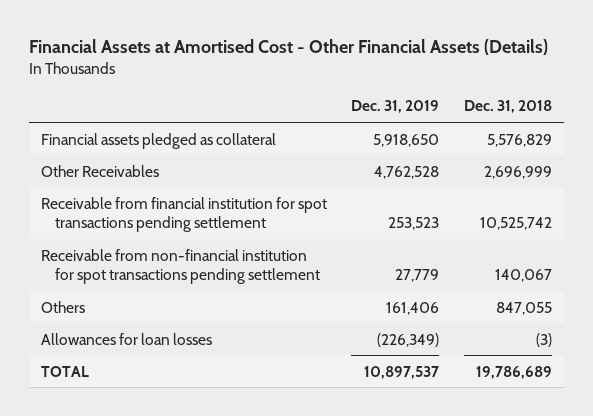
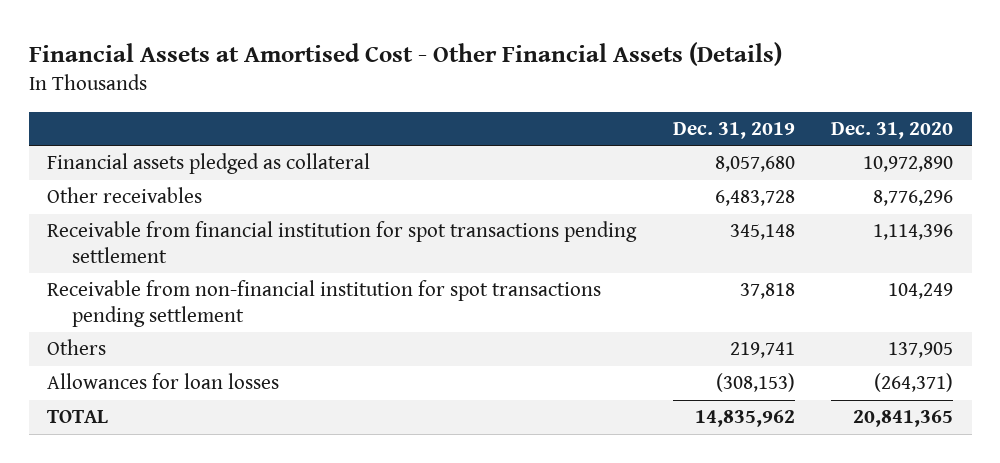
- | Dec. 31, 2019 | Dec. 31, 2018
+ | Dec. 31, 2019 | Dec. 31, 2020
- Financial assets pledged as collateral | 5,918,650 | 5,576,829
- Other Receivables | 4,762,528 | 2,696,999
- Receivable from financial institution for spot transactions pending settlement | 253,523 | 10,525,742
- Receivable from non-financial institution for spot transactions pending settlement | 27,779 | 140,067
- Others | 161,406 | 847,055
- Allowances for loan losses | (226,349) | (3)
- TOTAL | 10,897,537 | 19,786,689
+ Financial assets pledged as collateral | 8,057,680 | 10,972,890
+ Other receivables | 6,483,728 | 8,776,296
+ Receivable from financial institution for spot transactions pending settlement | 345,148 | 1,114,396
+ Receivable from non-financial institution for spot transactions pending settlement | 37,818 | 104,249
+ Others | 219,741 | 137,905
+ Allowances for loan losses | (308,153) | (264,371)
+ TOTAL | 14,835,962 | 20,841,365

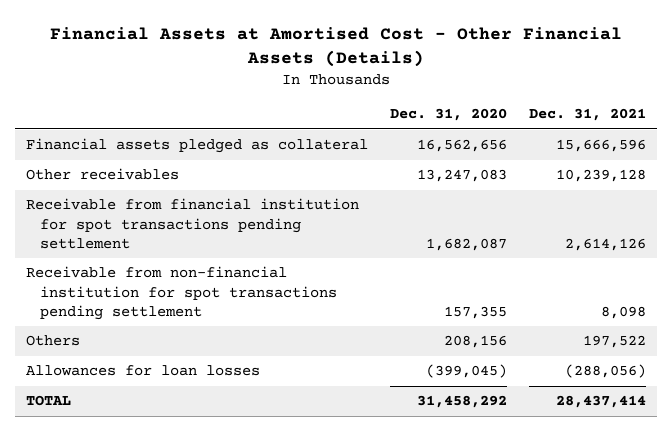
- | Dec. 31, 2019 | Dec. 31, 2020
+ | Dec. 31, 2020 | Dec. 31, 2021
- Financial assets pledged as collateral | 8,057,680 | 10,972,890
- Other receivables | 6,483,728 | 8,776,296
- Receivable from financial institution for spot transactions pending settlement | 345,148 | 1,114,396
- Receivable from non-financial institution for spot transactions pending settlement | 37,818 | 104,249
- Others | 219,741 | 137,905
- Allowances for loan losses | (308,153) | (264,371)
- TOTAL | 14,835,962 | 20,841,365
+ Financial assets pledged as collateral | 16,562,656 | 15,666,596
+ Other receivables | 13,247,083 | 10,239,128
+ Receivable from financial institution for spot transactions pending settlement | 1,682,087 | 2,614,126
+ Receivable from non-financial institution for spot transactions pending settlement | 157,355 | 8,098
+ Others | 208,156 | 197,522
+ Allowances for loan losses | (399,045) | (288,056)
+ TOTAL | 31,458,292 | 28,437,414

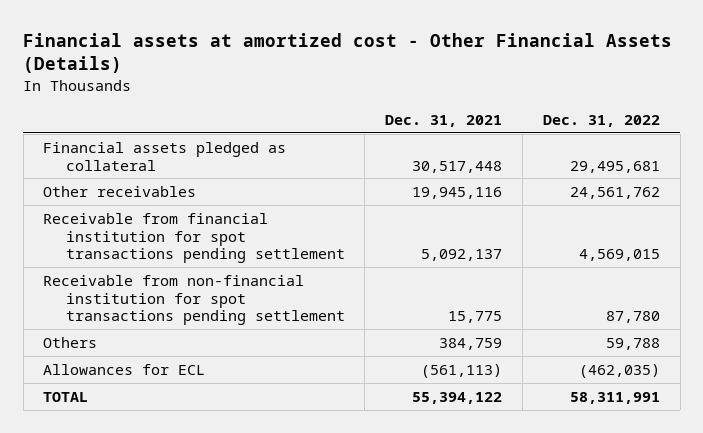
- Financial Assets at Amortised Cost - Other Financial Assets (Details)
+ Financial assets at amortized cost - Other Financial Assets (Details)
- | Dec. 31, 2020 | Dec. 31, 2021
+ | Dec. 31, 2021 | Dec. 31, 2022
- Financial assets pledged as collateral | 16,562,656 | 15,666,596
- Other receivables | 13,247,083 | 10,239,128
- Receivable from financial institution for spot transactions pending settlement | 1,682,087 | 2,614,126
- Receivable from non-financial institution for spot transactions pending settlement | 157,355 | 8,098
- Others | 208,156 | 197,522
- Allowances for loan losses | (399,045) | (288,056)
- TOTAL | 31,458,292 | 28,437,414
+ Financial assets pledged as collateral | 30,517,448 | 29,495,681
+ Other receivables | 19,945,116 | 24,561,762
+ Receivable from financial institution for spot transactions pending settlement | 5,092,137 | 4,569,015
+ Receivable from non-financial institution for spot transactions pending settlement | 15,775 | 87,780
+ Others | 384,759 | 59,788
+ Allowances for ECL | (561,113) | (462,035)
+ TOTAL | 55,394,122 | 58,311,991

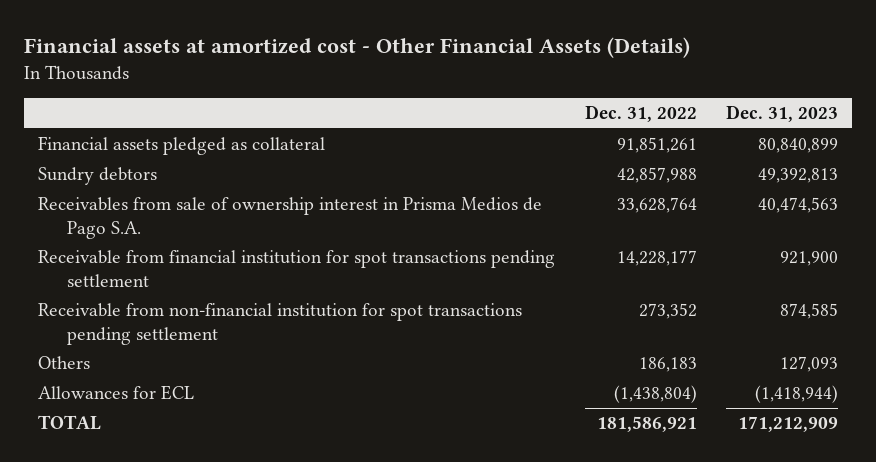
- | Dec. 31, 2021 | Dec. 31, 2022
+ | Dec. 31, 2022 | Dec. 31, 2023
- Financial assets pledged as collateral | 30,517,448 | 29,495,681
- Other receivables | 19,945,116 | 24,561,762
- Receivable from financial institution for spot transactions pending settlement | 5,092,137 | 4,569,015
- Receivable from non-financial institution for spot transactions pending settlement | 15,775 | 87,780
- Others | 384,759 | 59,788
- Allowances for ECL | (561,113) | (462,035)
- TOTAL | 55,394,122 | 58,311,991
+ Financial assets pledged as collateral | 91,851,261 | 80,840,899
+ Sundry debtors | 42,857,988 | 49,392,813
+ Receivables from sale of ownership interest in Prisma Medios de Pago S.A. | 33,628,764 | 40,474,563
+ Receivable from financial institution for spot transactions pending settlement | 14,228,177 | 921,900
+ Receivable from non-financial institution for spot transactions pending settlement | 273,352 | 874,585
+ Others | 186,183 | 127,093
+ Allowances for ECL | (1,438,804) | (1,418,944)
+ TOTAL | 181,586,921 | 171,212,909

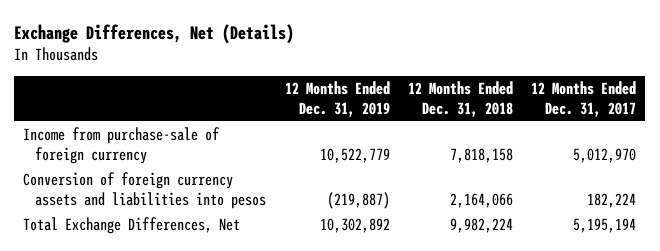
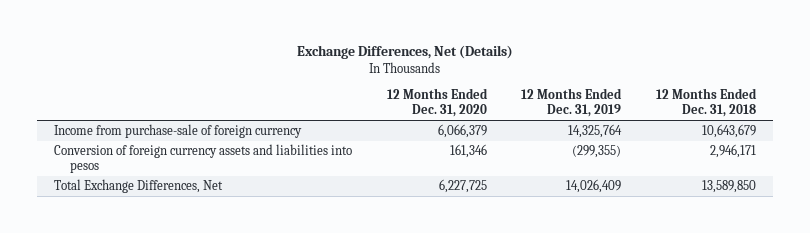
- | 12 Months Ended Dec. 31, 2019 | 12 Months Ended Dec. 31, 2018 | 12 Months Ended Dec. 31, 2017
+ | 12 Months Ended Dec. 31, 2020 | 12 Months Ended Dec. 31, 2019 | 12 Months Ended Dec. 31, 2018
- Income from purchase-sale of foreign currency | 10,522,779 | 7,818,158 | 5,012,970
- Conversion of foreign currency assets and liabilities into pesos | (219,887) | 2,164,066 | 182,224
- Total Exchange Differences, Net | 10,302,892 | 9,982,224 | 5,195,194
+ Income from purchase-sale of foreign currency | 6,066,379 | 14,325,764 | 10,643,679
+ Conversion of foreign currency assets and liabilities into pesos | 161,346 | (299,355) | 2,946,171
+ Total Exchange Differences, Net | 6,227,725 | 14,026,409 | 13,589,850

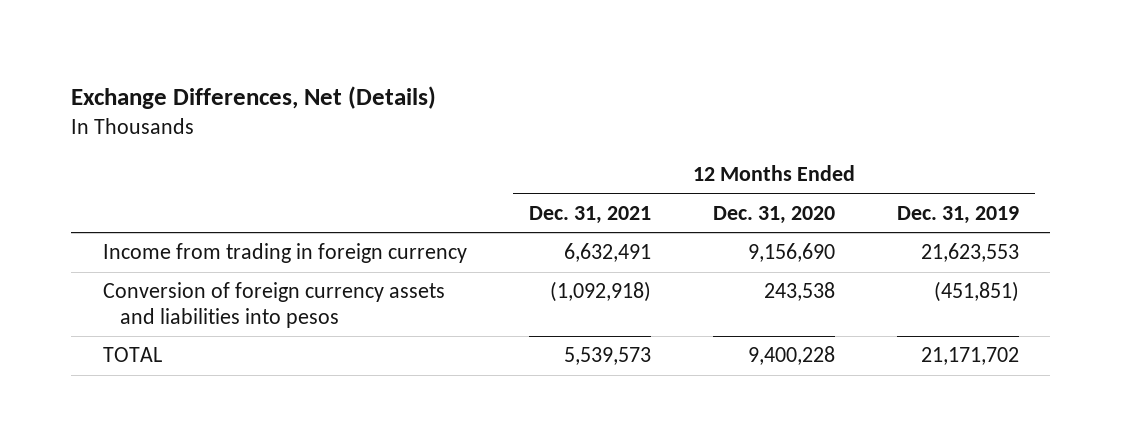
- | 12 Months Ended Dec. 31, 2020 | 12 Months Ended Dec. 31, 2019 | 12 Months Ended Dec. 31, 2018
+ | 12 Months Ended Dec. 31, 2021 | 12 Months Ended Dec. 31, 2020 | 12 Months Ended Dec. 31, 2019
- Income from purchase-sale of foreign currency | 6,066,379 | 14,325,764 | 10,643,679
- Conversion of foreign currency assets and liabilities into pesos | 161,346 | (299,355) | 2,946,171
- Total Exchange Differences, Net | 6,227,725 | 14,026,409 | 13,589,850
+ Income from trading in foreign currency | 6,632,491 | 9,156,690 | 21,623,553
+ Conversion of foreign currency assets and liabilities into pesos | (1,092,918) | 243,538 | (451,851)
+ TOTAL | 5,539,573 | 9,400,228 | 21,171,702

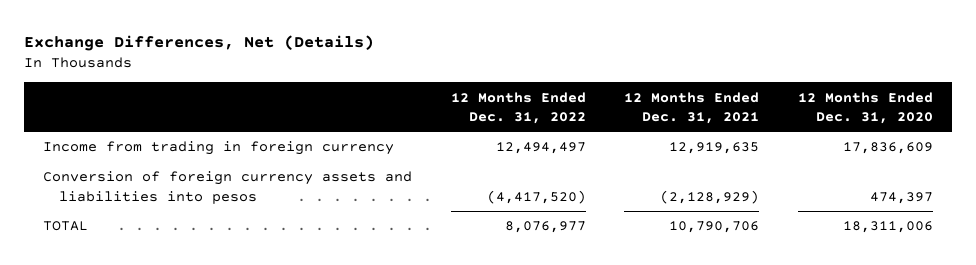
- | 12 Months Ended Dec. 31, 2021 | 12 Months Ended Dec. 31, 2020 | 12 Months Ended Dec. 31, 2019
+ | 12 Months Ended Dec. 31, 2022 | 12 Months Ended Dec. 31, 2021 | 12 Months Ended Dec. 31, 2020
- Income from trading in foreign currency | 6,632,491 | 9,156,690 | 21,623,553
- Conversion of foreign currency assets and liabilities into pesos | (1,092,918) | 243,538 | (451,851)
- TOTAL | 5,539,573 | 9,400,228 | 21,171,702
+ Income from trading in foreign currency | 12,494,497 | 12,919,635 | 17,836,609
+ Conversion of foreign currency assets and liabilities into pesos | (4,417,520) | (2,128,929) | 474,397
+ TOTAL | 8,076,977 | 10,790,706 | 18,311,006

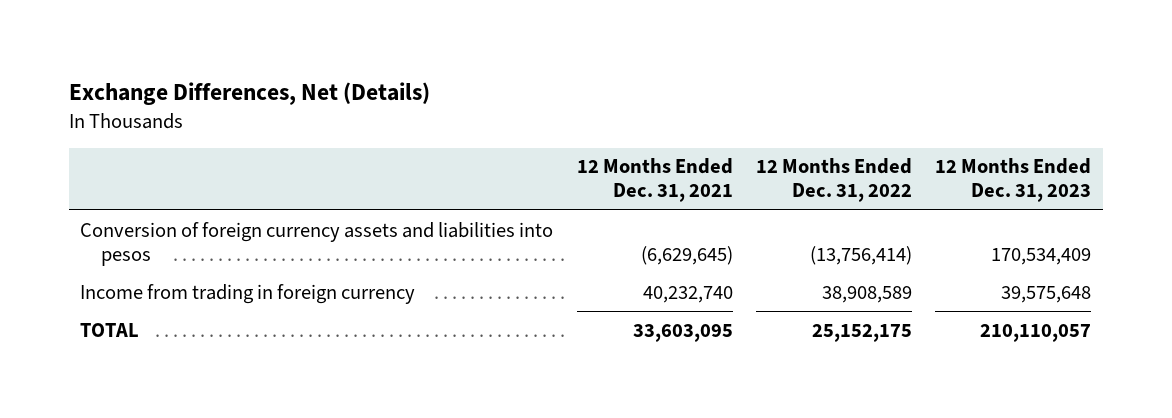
- | 12 Months Ended Dec. 31, 2022 | 12 Months Ended Dec. 31, 2021 | 12 Months Ended Dec. 31, 2020
+ | 12 Months Ended Dec. 31, 2021 | 12 Months Ended Dec. 31, 2022 | 12 Months Ended Dec. 31, 2023
- Income from trading in foreign currency | 12,494,497 | 12,919,635 | 17,836,609
- Conversion of foreign currency assets and liabilities into pesos | (4,417,520) | (2,128,929) | 474,397
- TOTAL | 8,076,977 | 10,790,706 | 18,311,006
+ Conversion of foreign currency assets and liabilities into pesos | (6,629,645) | (13,756,414) | 170,534,409
+ Income from trading in foreign currency | 40,232,740 | 38,908,589 | 39,575,648
+ TOTAL | 33,603,095 | 25,152,175 | 210,110,057

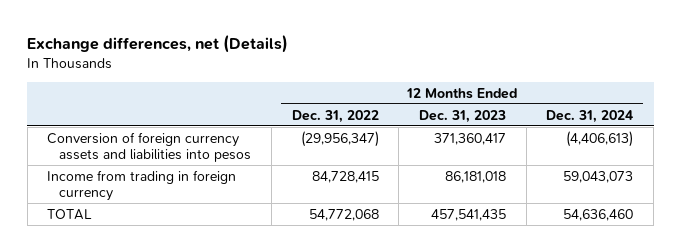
- Exchange Differences, Net (Details)
+ Exchange differences, net (Details)
- | 12 Months Ended Dec. 31, 2021 | 12 Months Ended Dec. 31, 2022 | 12 Months Ended Dec. 31, 2023
+ | 12 Months Ended Dec. 31, 2022 | 12 Months Ended Dec. 31, 2023 | 12 Months Ended Dec. 31, 2024
- Conversion of foreign currency assets and liabilities into pesos | (6,629,645) | (13,756,414) | 170,534,409
- Income from trading in foreign currency | 40,232,740 | 38,908,589 | 39,575,648
- TOTAL | 33,603,095 | 25,152,175 | 210,110,057
+ Conversion of foreign currency assets and liabilities into pesos | (29,956,347) | 371,360,417 | (4,406,613)
+ Income from trading in foreign currency | 84,728,415 | 86,181,018 | 59,043,073
+ TOTAL | 54,772,068 | 457,541,435 | 54,636,460

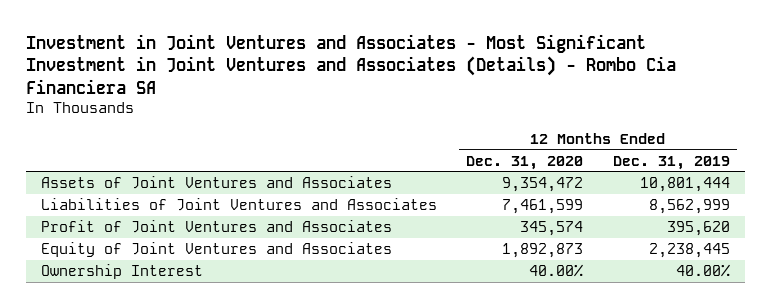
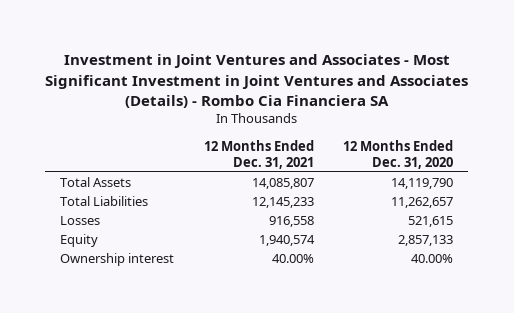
- | 12 Months Ended Dec. 31, 2020 | 12 Months Ended Dec. 31, 2019
+ | 12 Months Ended Dec. 31, 2021 | 12 Months Ended Dec. 31, 2020
- Assets of Joint Ventures and Associates | 9,354,472 | 10,801,444
- Liabilities of Joint Ventures and Associates | 7,461,599 | 8,562,999
- Profit of Joint Ventures and Associates | 345,574 | 395,620
- Equity of Joint Ventures and Associates | 1,892,873 | 2,238,445
- Ownership Interest | 40.00% | 40.00%
+ Total Assets | 14,085,807 | 14,119,790
+ Total Liabilities | 12,145,233 | 11,262,657
+ Losses | 916,558 | 521,615
+ Equity | 1,940,574 | 2,857,133
+ Ownership interest | 40.00% | 40.00%

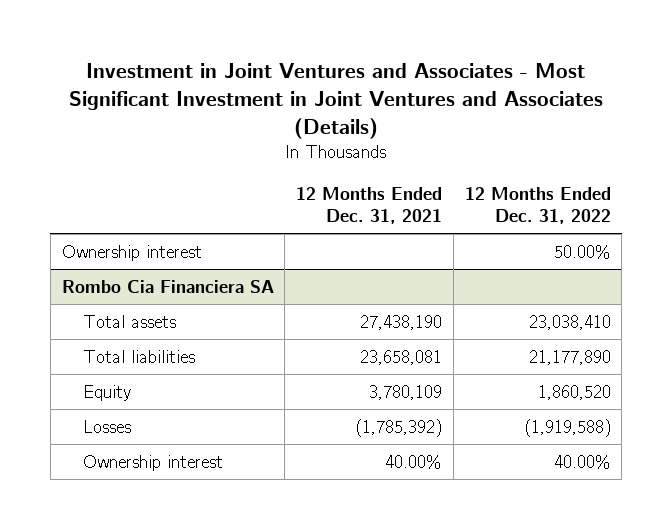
- Investment in Joint Ventures and Associates - Most Significant Investment in Joint Ventures and Associates (Details) - Rombo Cia Financiera SA
+ Investment in Joint Ventures and Associates - Most Significant Investment in Joint Ventures and Associates (Details)
- | 12 Months Ended Dec. 31, 2021 | 12 Months Ended Dec. 31, 2020
+ | 12 Months Ended Dec. 31, 2021 | 12 Months Ended Dec. 31, 2022
- Total Assets | 14,085,807 | 14,119,790
- Total Liabilities | 12,145,233 | 11,262,657
- Losses | 916,558 | 521,615
- Equity | 1,940,574 | 2,857,133
+ Ownership interest | | 50.00%
+ Rombo Cia Financiera SA
+ Total assets | 27,438,190 | 23,038,410
+ Total liabilities | 23,658,081 | 21,177,890
+ Equity | 3,780,109 | 1,860,520
+ Losses | (1,785,392) | (1,919,588)

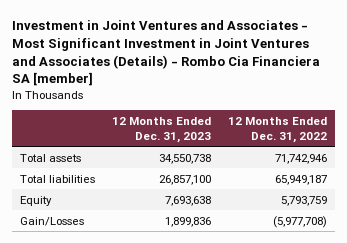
- Investment in Joint Ventures and Associates - Most Significant Investment in Joint Ventures and Associates (Details)
+ Investment in Joint Ventures and Associates - Most Significant Investment in Joint Ventures and Associates (Details) - Rombo Cia Financiera SA [member]
- | 12 Months Ended Dec. 31, 2021 | 12 Months Ended Dec. 31, 2022
+ | 12 Months Ended Dec. 31, 2023 | 12 Months Ended Dec. 31, 2022
- Ownership interest | | 50.00%
- Rombo Cia Financiera SA
- Total assets | 27,438,190 | 23,038,410
- Total liabilities | 23,658,081 | 21,177,890
- Equity | 3,780,109 | 1,860,520
- Losses | (1,785,392) | (1,919,588)
- Ownership interest | 40.00% | 40.00%
+ Total assets | 34,550,738 | 71,742,946
+ Total liabilities | 26,857,100 | 65,949,187
+ Equity | 7,693,638 | 5,793,759
+ Gain/Losses | 1,899,836 | (5,977,708)

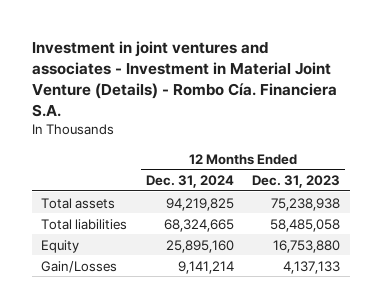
- Investment in Joint Ventures and Associates - Most Significant Investment in Joint Ventures and Associates (Details) - Rombo Cia Financiera SA [member]
+ Investment in joint ventures and associates - Investment in Material Joint Venture (Details) - Rombo Cía. Financiera S.A.
- | 12 Months Ended Dec. 31, 2023 | 12 Months Ended Dec. 31, 2022
+ | 12 Months Ended Dec. 31, 2024 | 12 Months Ended Dec. 31, 2023
- Total assets | 34,550,738 | 71,742,946
- Total liabilities | 26,857,100 | 65,949,187
- Equity | 7,693,638 | 5,793,759
- Gain/Losses | 1,899,836 | (5,977,708)
+ Total assets | 94,219,825 | 75,238,938
+ Total liabilities | 68,324,665 | 58,485,058
+ Equity | 25,895,160 | 16,753,880
+ Gain/Losses | 9,141,214 | 4,137,133

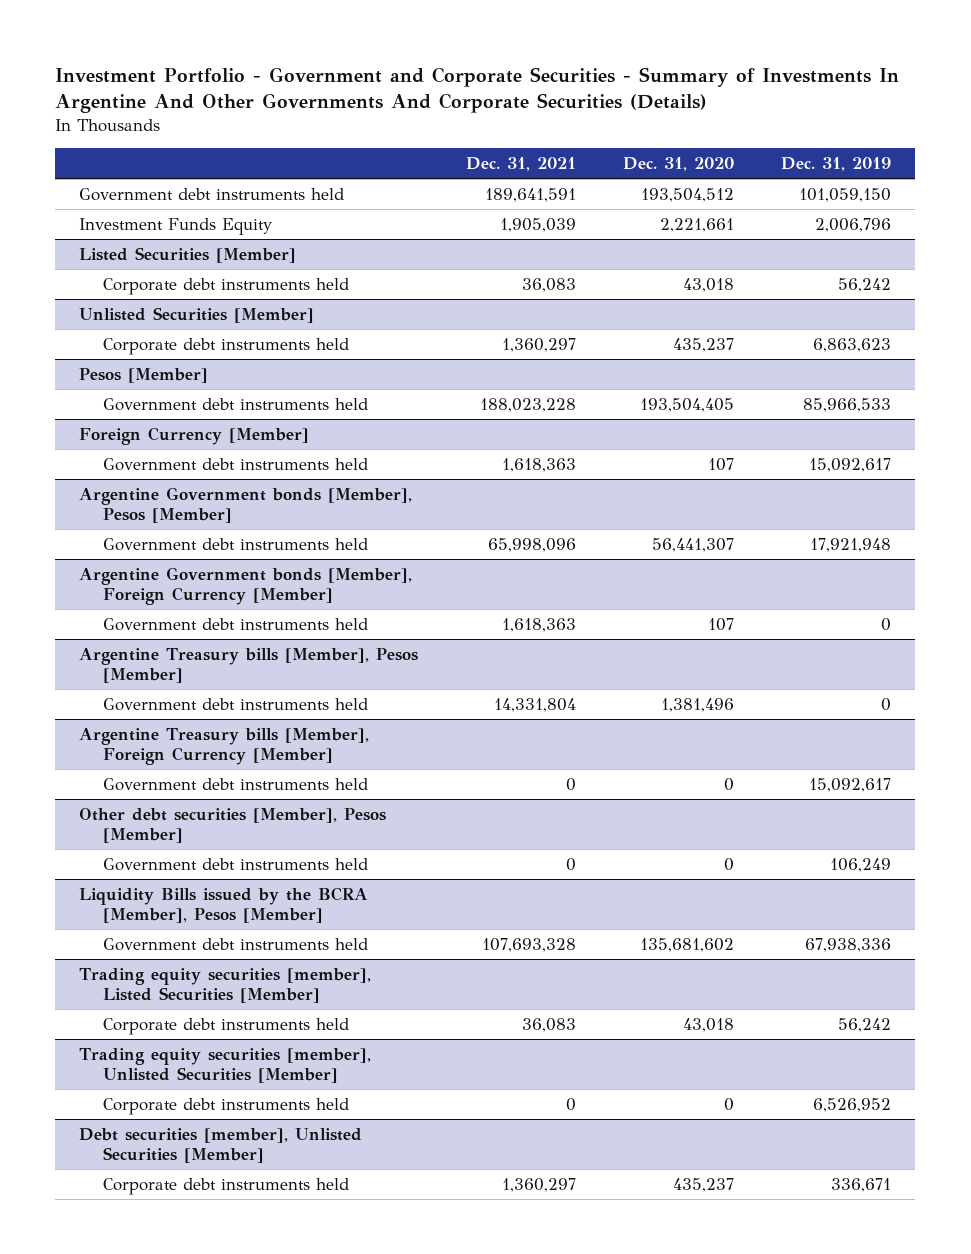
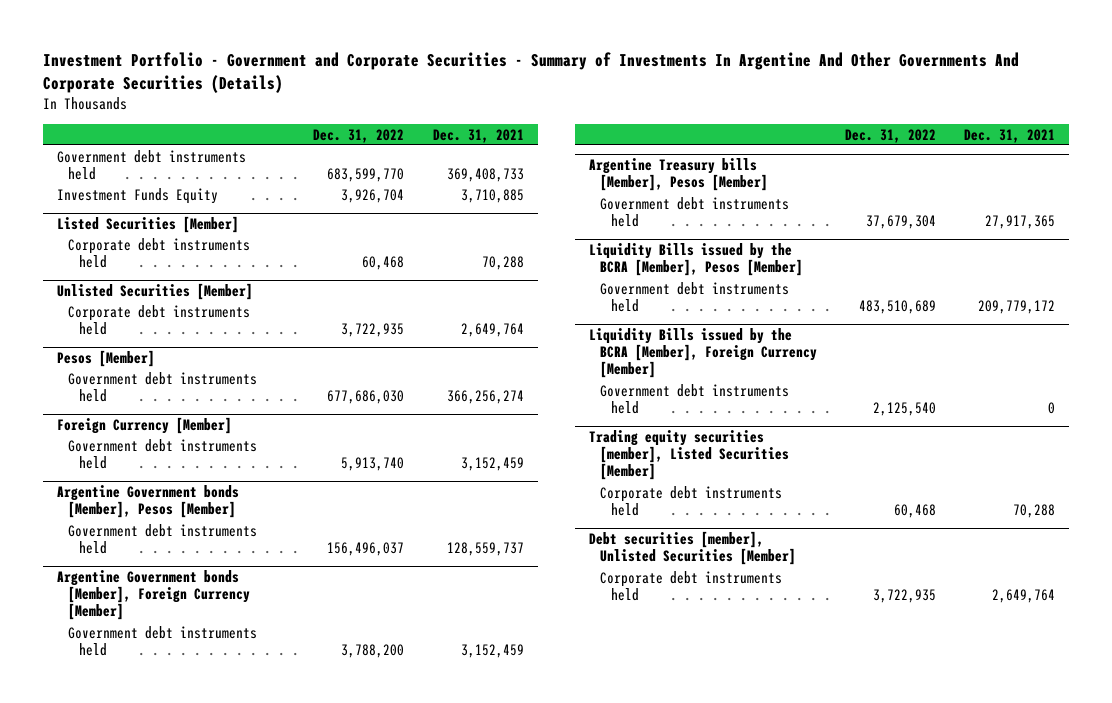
- | Dec. 31, 2021 | Dec. 31, 2020 | Dec. 31, 2019
+ | Dec. 31, 2022 | Dec. 31, 2021
- Government debt instruments held | 189,641,591 | 193,504,512 | 101,059,150
- Investment Funds Equity | 1,905,039 | 2,221,661 | 2,006,796
+ Government debt instruments held | 683,599,770 | 369,408,733
+ Investment Funds Equity | 3,926,704 | 3,710,885
@ Listed Securities [Member]
- Corporate debt instruments held | 36,083 | 43,018 | 56,242
+ Corporate debt instruments held | 60,468 | 70,288
@ Unlisted Securities [Member]
- Corporate debt instruments held | 1,360,297 | 435,237 | 6,863,623
+ Corporate debt instruments held | 3,722,935 | 2,649,764
@ Pesos [Member]
- Government debt instruments held | 188,023,228 | 193,504,405 | 85,966,533
+ Government debt instruments held | 677,686,030 | 366,256,274
@ Foreign Currency [Member]
- Government debt instruments held | 1,618,363 | 107 | 15,092,617
+ Government debt instruments held | 5,913,740 | 3,152,459
@ Argentine Government bonds [Member], Pesos [Member]
- Government debt instruments held | 65,998,096 | 56,441,307 | 17,921,948
+ Government debt instruments held | 156,496,037 | 128,559,737
@ Argentine Government bonds [Member], Foreign Currency [Member]
- Government debt instruments held | 1,618,363 | 107 | 0
+ Government debt instruments held | 3,788,200 | 3,152,459
@ Argentine Treasury bills [Member], Pesos [Member]
- Government debt instruments held | 14,331,804 | 1,381,496 | 0
- Argentine Treasury bills [Member], Foreign Currency [Member]
- Government debt instruments held | 0 | 0 | 15,092,617
- Other debt securities [Member], Pesos [Member]
- Government debt instruments held | 0 | 0 | 106,249
@ Argentine Treasury bills [Member], Pesos [Member]
+ Government debt instruments held | 37,679,304 | 27,917,365
@ Liquidity Bills issued by the BCRA [Member], Pesos [Member]
- Government debt instruments held | 107,693,328 | 135,681,602 | 67,938,336
+ Government debt instruments held | 483,510,689 | 209,779,172
+ Liquidity Bills issued by the BCRA [Member], Foreign Currency [Member]
+ Government debt instruments held | 2,125,540 | 0
@ Trading equity securities [member], Listed Securities [Member]
- Corporate debt instruments held | 36,083 | 43,018 | 56,242
- Trading equity securities [member], Unlisted Securities [Member]
- Corporate debt instruments held | 0 | 0 | 6,526,952
@ Trading equity securities [member], Listed Securities [Member]
+ Corporate debt instruments held | 60,468 | 70,288
@ Debt securities [member], Unlisted Securities [Member]
- Corporate debt instruments held | 1,360,297 | 435,237 | 336,671
+ Corporate debt instruments held | 3,722,935 | 2,649,764

